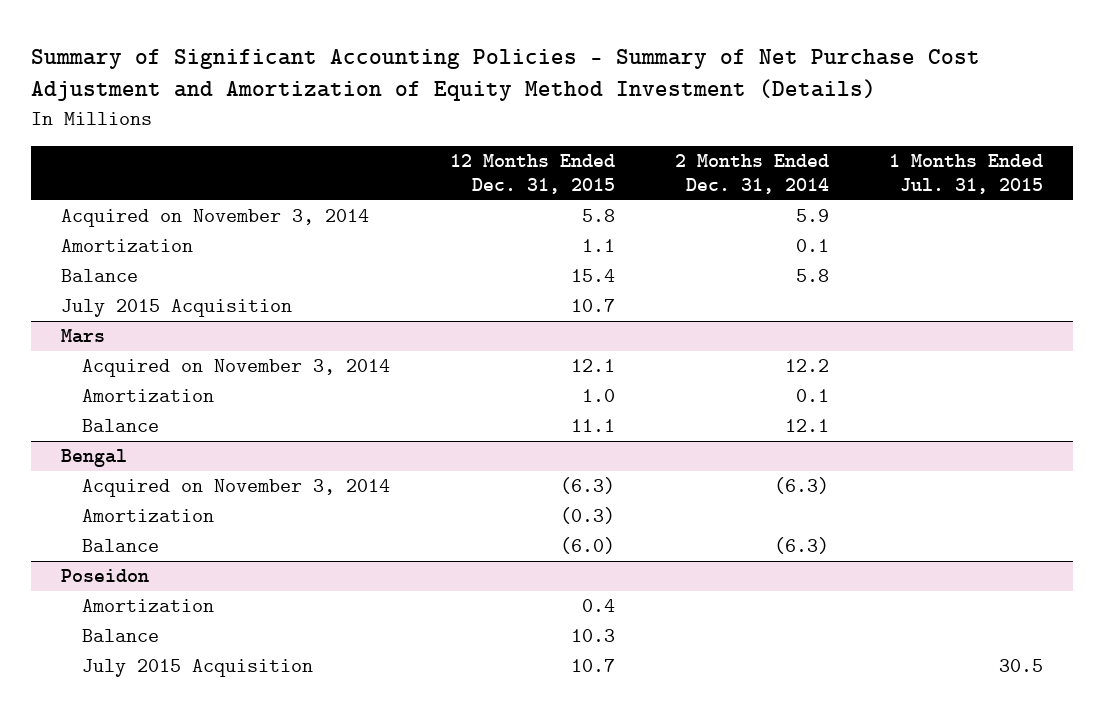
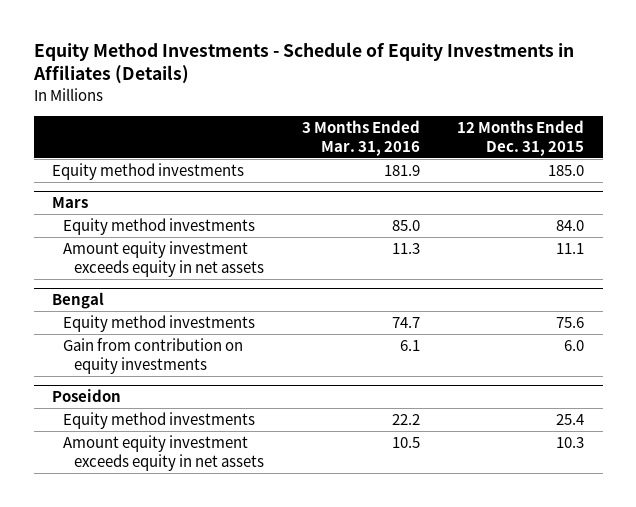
- Summary of Significant Accounting Policies - Summary of Net Purchase Cost Adjustment and Amortization of Equity Method Investment (Details)
+ Equity Method Investments - Schedule of Equity Investments in Affiliates (Details)
- | 12 Months Ended Dec. 31, 2015 | 2 Months Ended Dec. 31, 2014 | 1 Months Ended Jul. 31, 2015
+ | 3 Months Ended Mar. 31, 2016 | 12 Months Ended Dec. 31, 2015
- Acquired on November 3, 2014 | 5.8 | 5.9 |
- Amortization | 1.1 | 0.1 |
- Balance | 15.4 | 5.8 |
- July 2015 Acquisition | 10.7 | |
+ Equity method investments | 181.9 | 185.0
@ Mars
- Acquired on November 3, 2014 | 12.1 | 12.2 |
- Amortization | 1.0 | 0.1 |
- Balance | 11.1 | 12.1 |
+ Equity method investments | 85.0 | 84.0
+ Amount equity investment exceeds equity in net assets | 11.3 | 11.1
@ Bengal
- Acquired on November 3, 2014 | (6.3) | (6.3) |
- Amortization | (0.3) | |
- Balance | (6.0) | (6.3) |
+ Equity method investments | 74.7 | 75.6
+ Gain from contribution on equity investments | 6.1 | 6.0
@ Poseidon
- Amortization | 0.4 | |
- Balance | 10.3 | |
- July 2015 Acquisition | 10.7 | | 30.5
+ Equity method investments | 22.2 | 25.4
+ Amount equity investment exceeds equity in net assets | 10.5 | 10.3

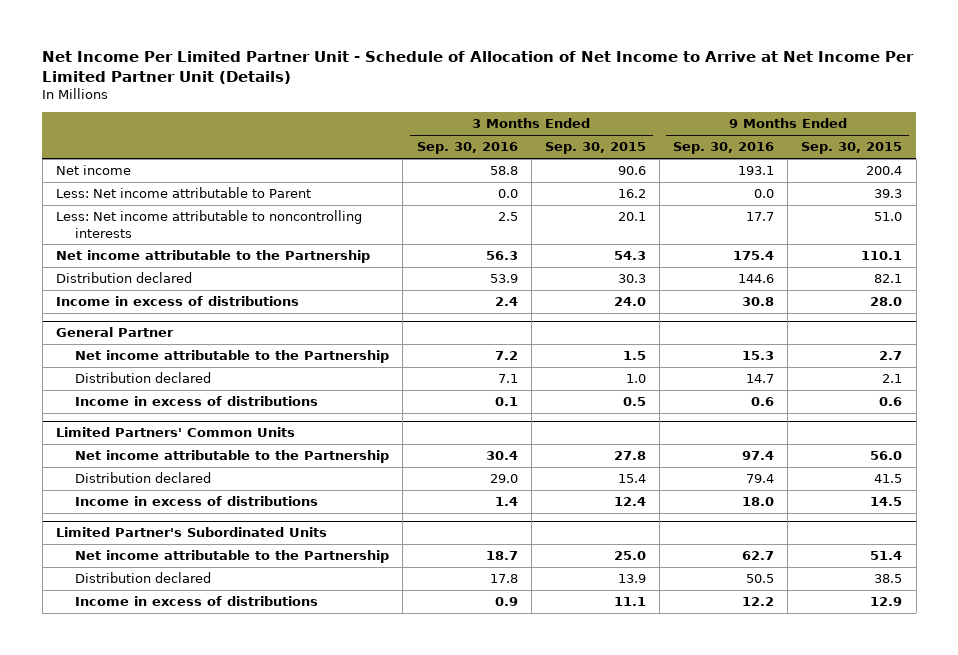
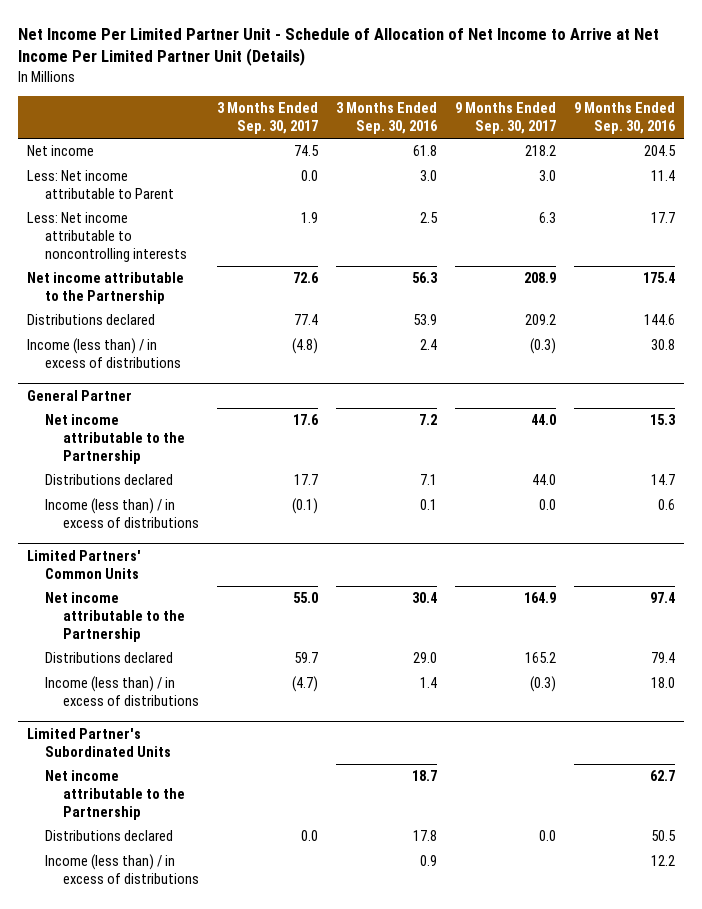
- | 3 Months Ended Sep. 30, 2016 | 3 Months Ended Sep. 30, 2015 | 9 Months Ended Sep. 30, 2016 | 9 Months Ended Sep. 30, 2015
+ | 3 Months Ended Sep. 30, 2017 | 3 Months Ended Sep. 30, 2016 | 9 Months Ended Sep. 30, 2017 | 9 Months Ended Sep. 30, 2016
- Net income | 58.8 | 90.6 | 193.1 | 200.4
- Less: Net income attributable to Parent | 0.0 | 16.2 | 0.0 | 39.3
+ Net income | 74.5 | 61.8 | 218.2 | 204.5
+ Less: Net income attributable to Parent | 0.0 | 3.0 | 3.0 | 11.4
- Distribution declared | 53.9 | 30.3 | 144.6 | 82.1
- Income in excess of distributions | 2.4 | 24.0 | 30.8 | 28.0
+ Distributions declared | 77.4 | 53.9 | 209.2 | 144.6
+ Income (less than) / in excess of distributions | (4.8) | 2.4 | (0.3) | 30.8
@ General Partner
- Distribution declared | 7.1 | 1.0 | 14.7 | 2.1
- Income in excess of distributions | 0.1 | 0.5 | 0.6 | 0.6
+ Distributions declared | 17.7 | 7.1 | 44.0 | 14.7
+ Income (less than) / in excess of distributions | (0.1) | 0.1 | 0.0 | 0.6
@ Limited Partners' Common Units
- Distribution declared | 29.0 | 15.4 | 79.4 | 41.5
- Income in excess of distributions | 1.4 | 12.4 | 18.0 | 14.5
+ Distributions declared | 59.7 | 29.0 | 165.2 | 79.4
+ Income (less than) / in excess of distributions | (4.7) | 1.4 | (0.3) | 18.0
@ Limited Partner's Subordinated Units
- Distribution declared | 17.8 | 13.9 | 50.5 | 38.5
- Income in excess of distributions | 0.9 | 11.1 | 12.2 | 12.9
+ Distributions declared | 0.0 | 17.8 | 0.0 | 50.5
+ Income (less than) / in excess of distributions | | 0.9 | | 12.2

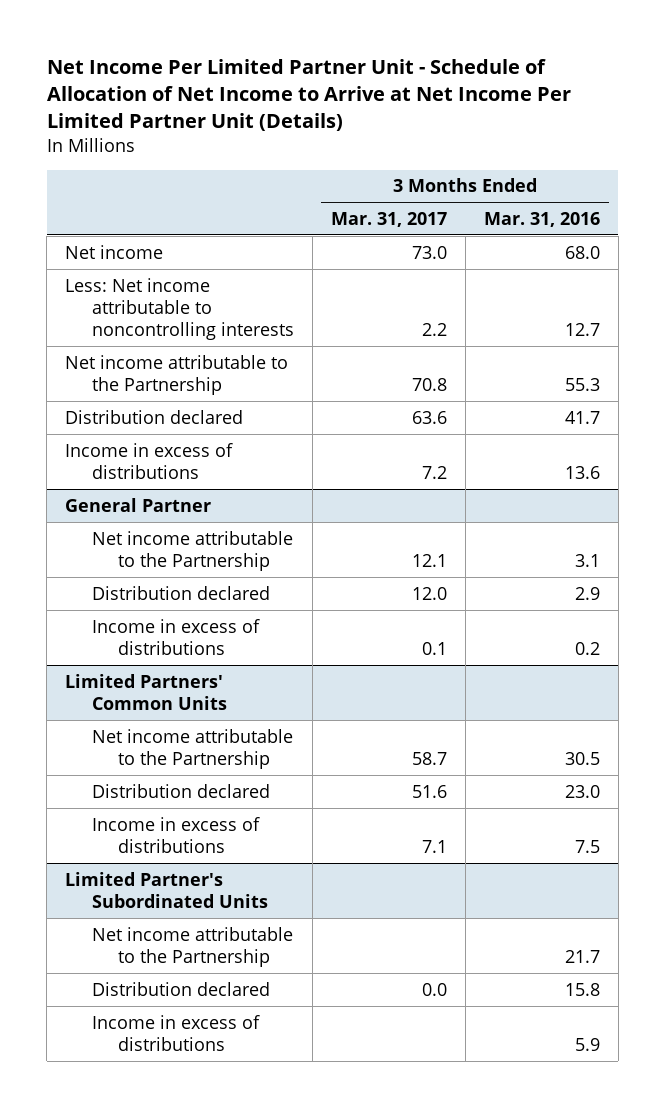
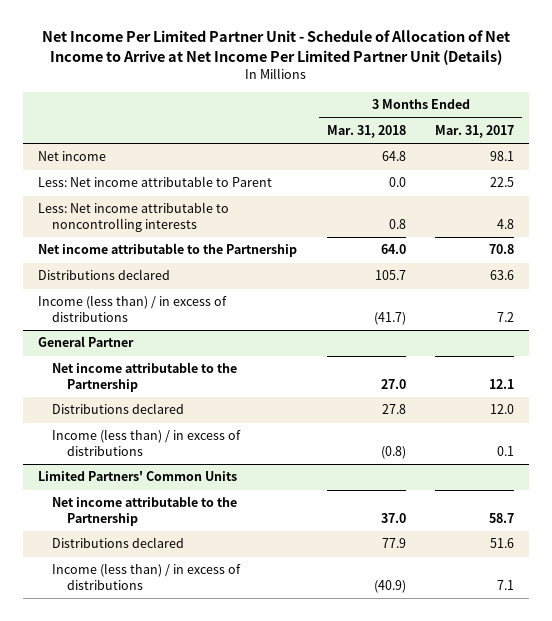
- | 3 Months Ended Mar. 31, 2017 | 3 Months Ended Mar. 31, 2016
+ | 3 Months Ended Mar. 31, 2018 | 3 Months Ended Mar. 31, 2017
- Net income | 73.0 | 68.0
- Less: Net income attributable to noncontrolling interests | 2.2 | 12.7
+ Net income | 64.8 | 98.1
+ Less: Net income attributable to Parent | 0.0 | 22.5
+ Less: Net income attributable to noncontrolling interests | 0.8 | 4.8
- Distribution declared | 63.6 | 41.7
- Income in excess of distributions | 7.2 | 13.6
+ Distributions declared | 105.7 | 63.6
+ Income (less than) / in excess of distributions | (41.7) | 7.2
@ General Partner
- Distribution declared | 12.0 | 2.9
- Income in excess of distributions | 0.1 | 0.2
+ Distributions declared | 27.8 | 12.0
+ Income (less than) / in excess of distributions | (0.8) | 0.1
@ Limited Partners' Common Units
- Distribution declared | 51.6 | 23.0
- Income in excess of distributions | 7.1 | 7.5
- Limited Partner's Subordinated Units
- Net income attributable to the Partnership | | 21.7
- Distribution declared | 0.0 | 15.8
- Income in excess of distributions | | 5.9
@ Limited Partners' Common Units
+ Distributions declared | 77.9 | 51.6
+ Income (less than) / in excess of distributions | (40.9) | 7.1

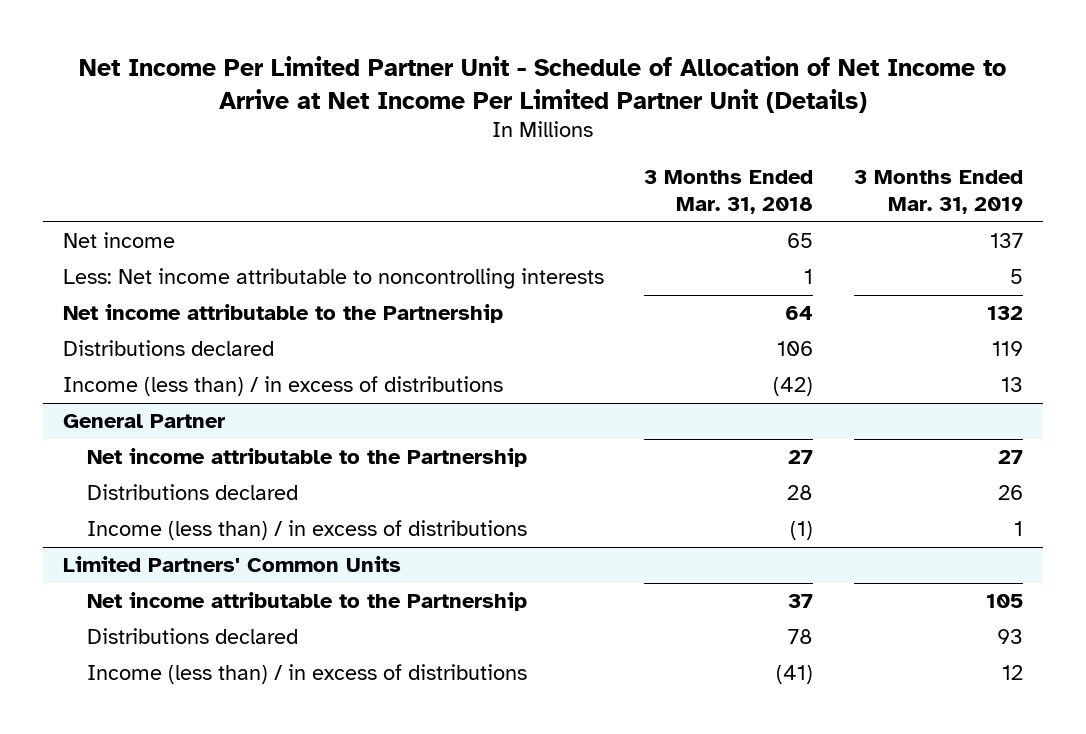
- | 3 Months Ended Mar. 31, 2018 | 3 Months Ended Mar. 31, 2017
+ | 3 Months Ended Mar. 31, 2018 | 3 Months Ended Mar. 31, 2019
- Net income | 64.8 | 98.1
- Less: Net income attributable to Parent | 0.0 | 22.5
- Less: Net income attributable to noncontrolling interests | 0.8 | 4.8
- Net income attributable to the Partnership | 64.0 | 70.8
- Distributions declared | 105.7 | 63.6
- Income (less than) / in excess of distributions | (41.7) | 7.2
+ Net income | 65 | 137
+ Less: Net income attributable to noncontrolling interests | 1 | 5
+ Net income attributable to the Partnership | 64 | 132
+ Distributions declared | 106 | 119
+ Income (less than) / in excess of distributions | (42) | 13
@ General Partner
- Net income attributable to the Partnership | 27.0 | 12.1
- Distributions declared | 27.8 | 12.0
- Income (less than) / in excess of distributions | (0.8) | 0.1
+ Net income attributable to the Partnership | 27 | 27
+ Distributions declared | 28 | 26
+ Income (less than) / in excess of distributions | (1) | 1
@ Limited Partners' Common Units
- Net income attributable to the Partnership | 37.0 | 58.7
- Distributions declared | 77.9 | 51.6
- Income (less than) / in excess of distributions | (40.9) | 7.1
+ Net income attributable to the Partnership | 37 | 105
+ Distributions declared | 78 | 93
+ Income (less than) / in excess of distributions | (41) | 12

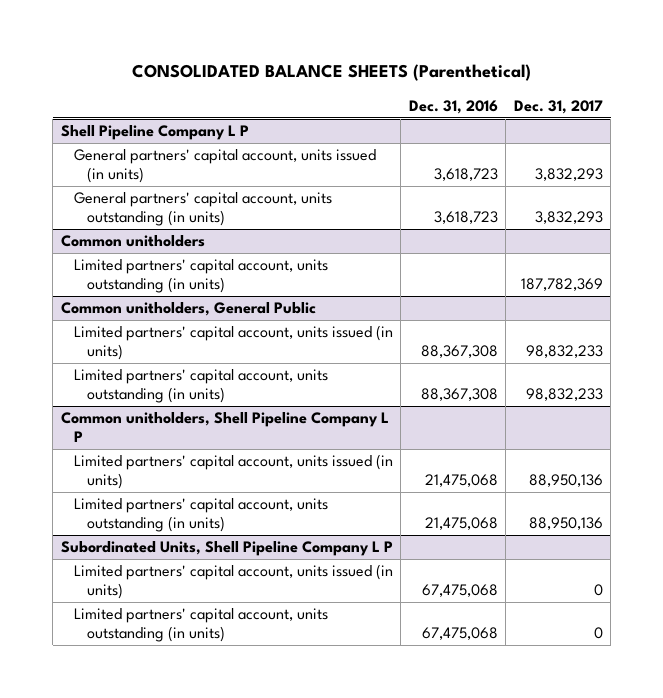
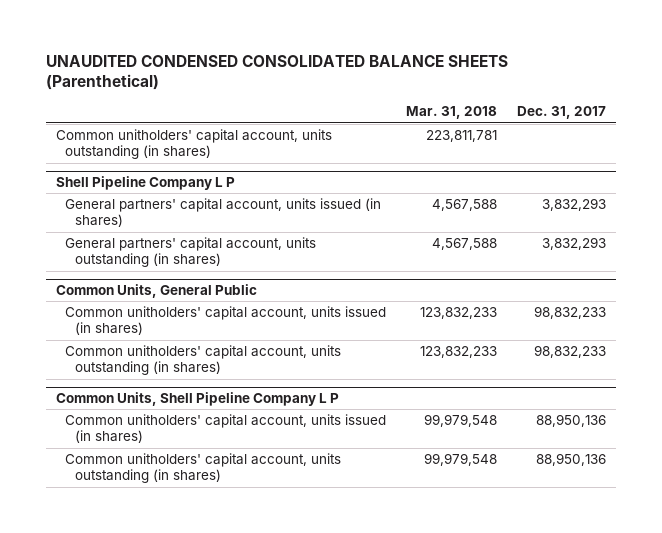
- CONSOLIDATED BALANCE SHEETS (Parenthetical)
+ UNAUDITED CONDENSED CONSOLIDATED BALANCE SHEETS (Parenthetical)
- | Dec. 31, 2016 | Dec. 31, 2017
+ | Mar. 31, 2018 | Dec. 31, 2017
+ Common unitholders' capital account, units outstanding (in shares) | 223,811,781 |
@ Shell Pipeline Company L P
- General partners' capital account, units issued (in units) | 3,618,723 | 3,832,293
- General partners' capital account, units outstanding (in units) | 3,618,723 | 3,832,293
- Common unitholders
- Limited partners' capital account, units outstanding (in units) | | 187,782,369
- Common unitholders, General Public
- Limited partners' capital account, units issued (in units) | 88,367,308 | 98,832,233
- Limited partners' capital account, units outstanding (in units) | 88,367,308 | 98,832,233
- Common unitholders, Shell Pipeline Company L P
- Limited partners' capital account, units issued (in units) | 21,475,068 | 88,950,136
- Limited partners' capital account, units outstanding (in units) | 21,475,068 | 88,950,136
- Subordinated Units, Shell Pipeline Company L P
- Limited partners' capital account, units issued (in units) | 67,475,068 | 0
- Limited partners' capital account, units outstanding (in units) | 67,475,068 | 0
@ Shell Pipeline Company L P
+ General partners' capital account, units issued (in shares) | 4,567,588 | 3,832,293
+ General partners' capital account, units outstanding (in shares) | 4,567,588 | 3,832,293
+ Common Units, General Public
+ Common unitholders' capital account, units issued (in shares) | 123,832,233 | 98,832,233
+ Common unitholders' capital account, units outstanding (in shares) | 123,832,233 | 98,832,233
+ Common Units, Shell Pipeline Company L P
+ Common unitholders' capital account, units issued (in shares) | 99,979,548 | 88,950,136
+ Common unitholders' capital account, units outstanding (in shares) | 99,979,548 | 88,950,136

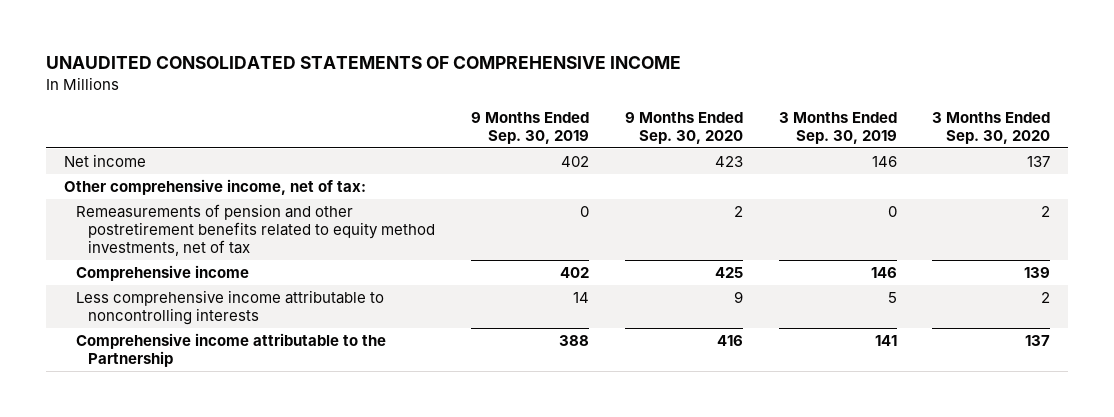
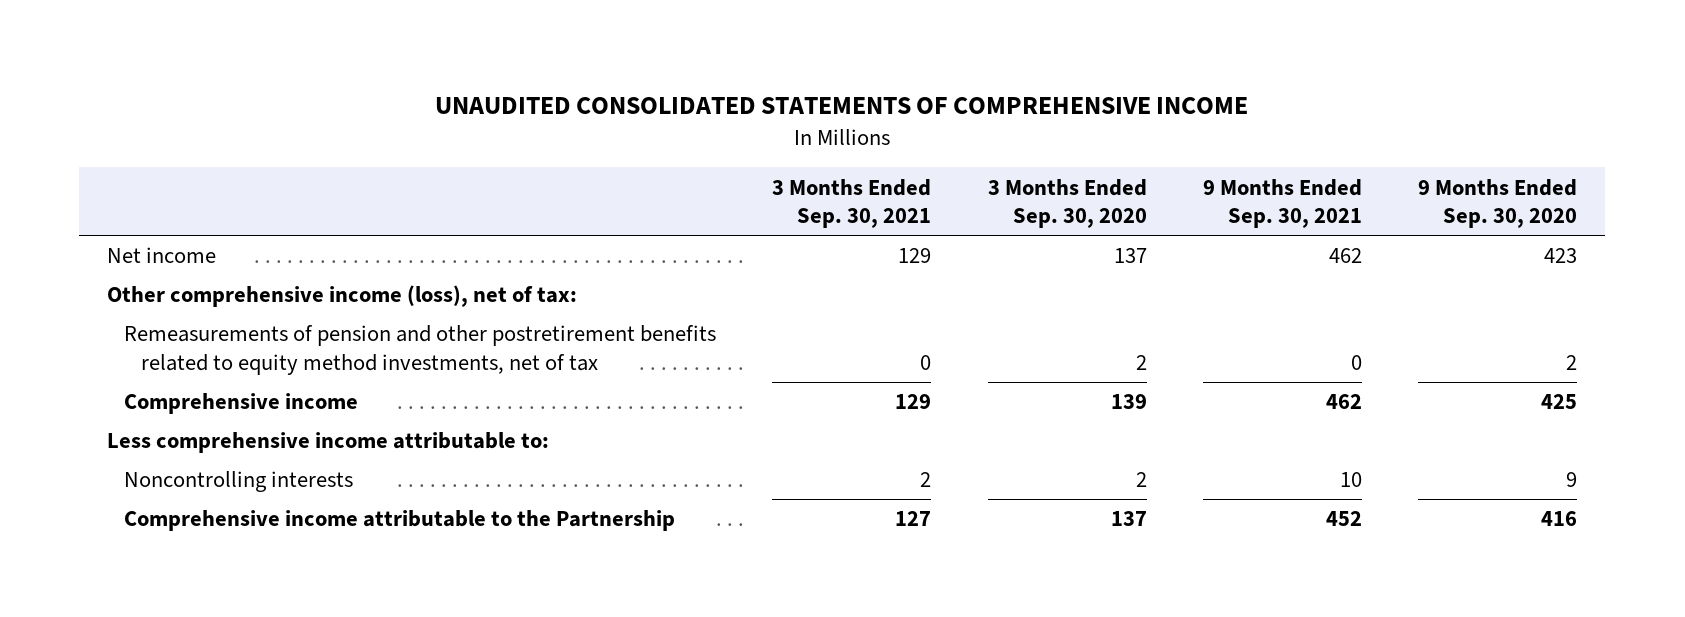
- | 9 Months Ended Sep. 30, 2019 | 9 Months Ended Sep. 30, 2020 | 3 Months Ended Sep. 30, 2019 | 3 Months Ended Sep. 30, 2020
+ | 3 Months Ended Sep. 30, 2021 | 3 Months Ended Sep. 30, 2020 | 9 Months Ended Sep. 30, 2021 | 9 Months Ended Sep. 30, 2020
- Other comprehensive income, net of tax:
+ Other comprehensive income (loss), net of tax:
- Less comprehensive income attributable to noncontrolling interests | 14 | 9 | 5 | 2
+ Less comprehensive income attributable to:
+ Noncontrolling interests | 2 | 2 | 10 | 9

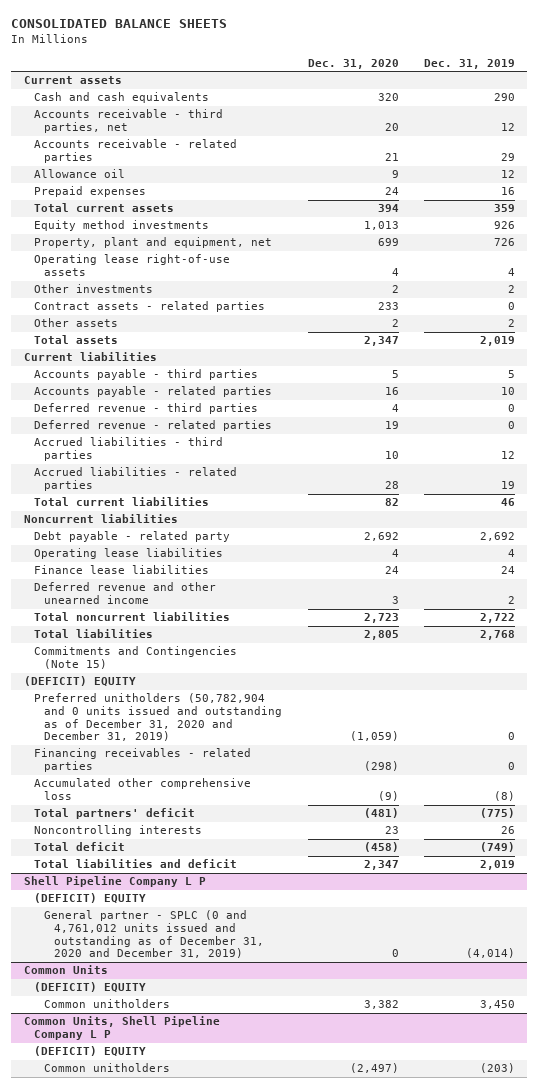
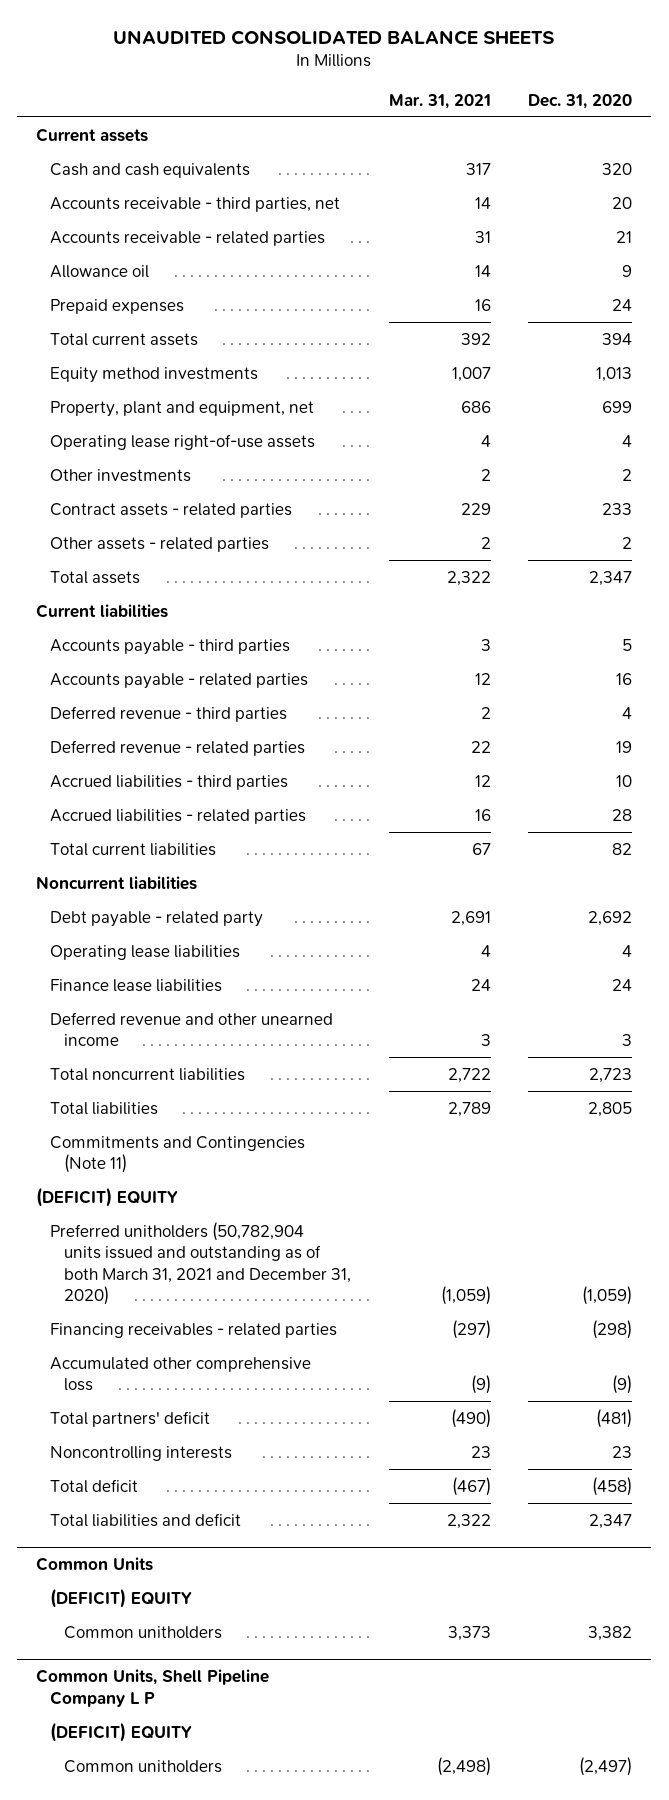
- CONSOLIDATED BALANCE SHEETS
+ UNAUDITED CONSOLIDATED BALANCE SHEETS
- | Dec. 31, 2020 | Dec. 31, 2019
+ | Mar. 31, 2021 | Dec. 31, 2020
- Other assets | 2 | 2
+ Other assets - related parties | 2 | 2
- Commitments and Contingencies (Note 15)
+ Commitments and Contingencies (Note 11)
- Preferred unitholders (50,782,904 and 0 units issued and outstanding as of December 31, 2020 and December 31, 2019) | (1,059) | 0
+ Preferred unitholders (50,782,904 units issued and outstanding as of both March 31, 2021 and December 31, 2020) | (1,059) | (1,059)
- Shell Pipeline Company L P
- (DEFICIT) EQUITY
- General partner - SPLC (0 and 4,761,012 units issued and outstanding as of December 31, 2020 and December 31, 2019) | 0 | (4,014)

